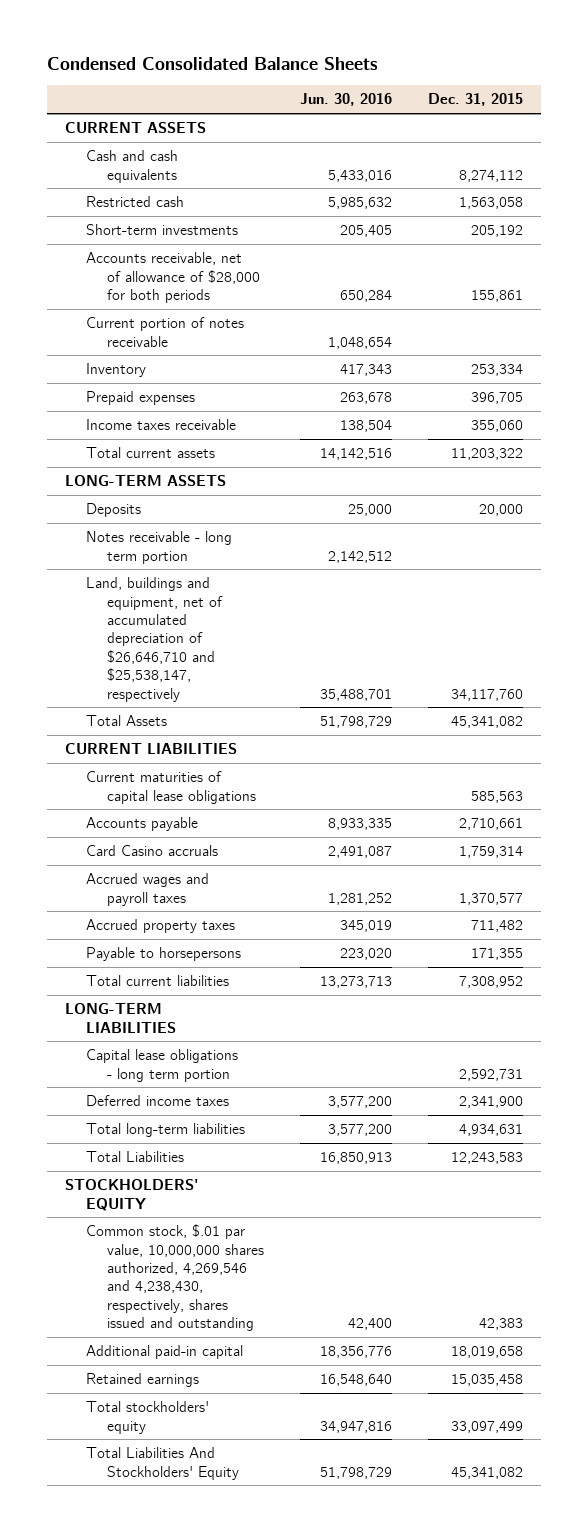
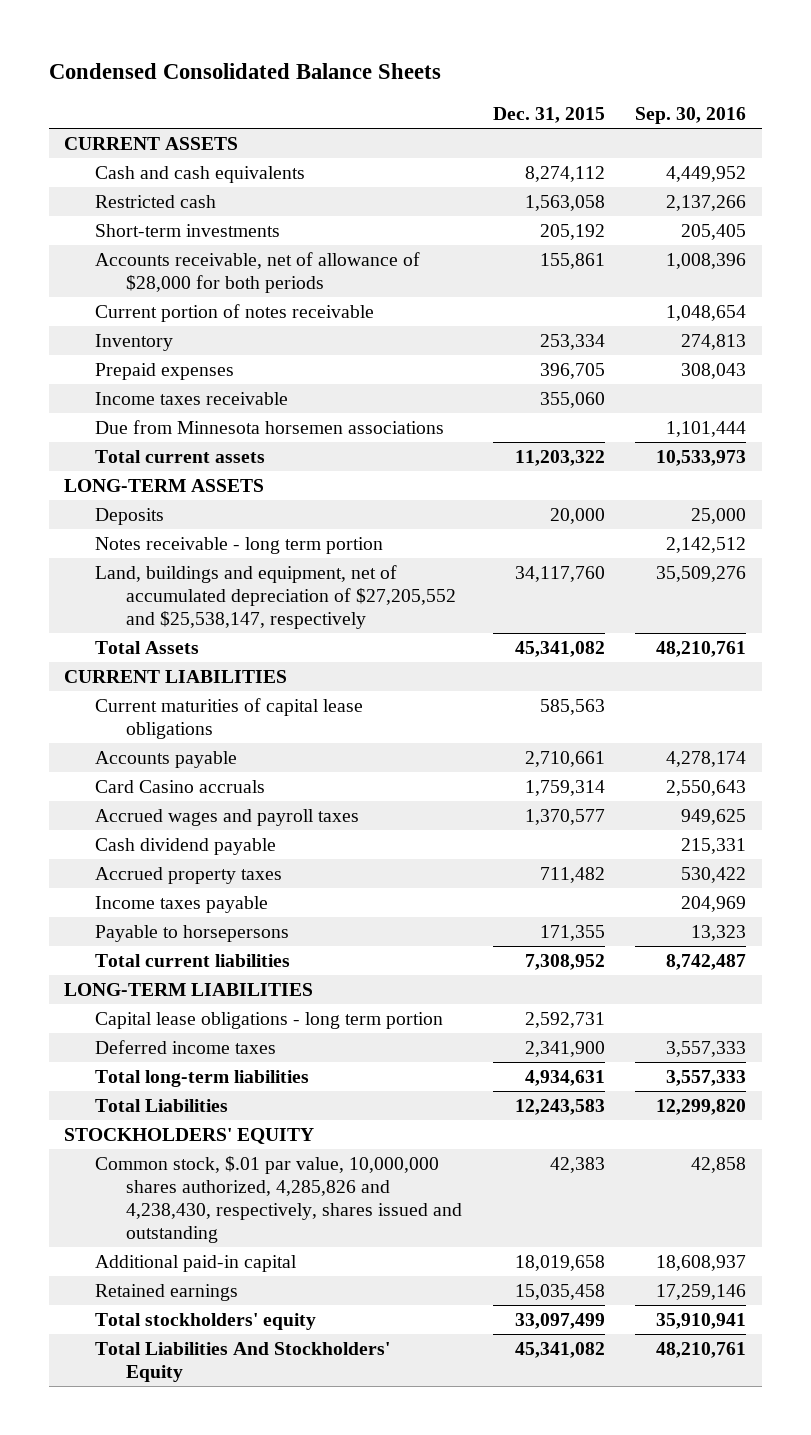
- | Jun. 30, 2016 | Dec. 31, 2015
+ | Dec. 31, 2015 | Sep. 30, 2016
+ Due from Minnesota horsemen associations | | 1,101,444
- Land, buildings and equipment, net of accumulated depreciation of $26,646,710 and $25,538,147, respectively | 35,488,701 | 34,117,760
+ Land, buildings and equipment, net of accumulated depreciation of $27,205,552 and $25,538,147, respectively | 34,117,760 | 35,509,276
+ Cash dividend payable | | 215,331
+ Income taxes payable | | 204,969
- Common stock, $.01 par value, 10,000,000 shares authorized, 4,269,546 and 4,238,430, respectively, shares issued and outstanding | 42,400 | 42,383
+ Common stock, $.01 par value, 10,000,000 shares authorized, 4,285,826 and 4,238,430, respectively, shares issued and outstanding | 42,383 | 42,858

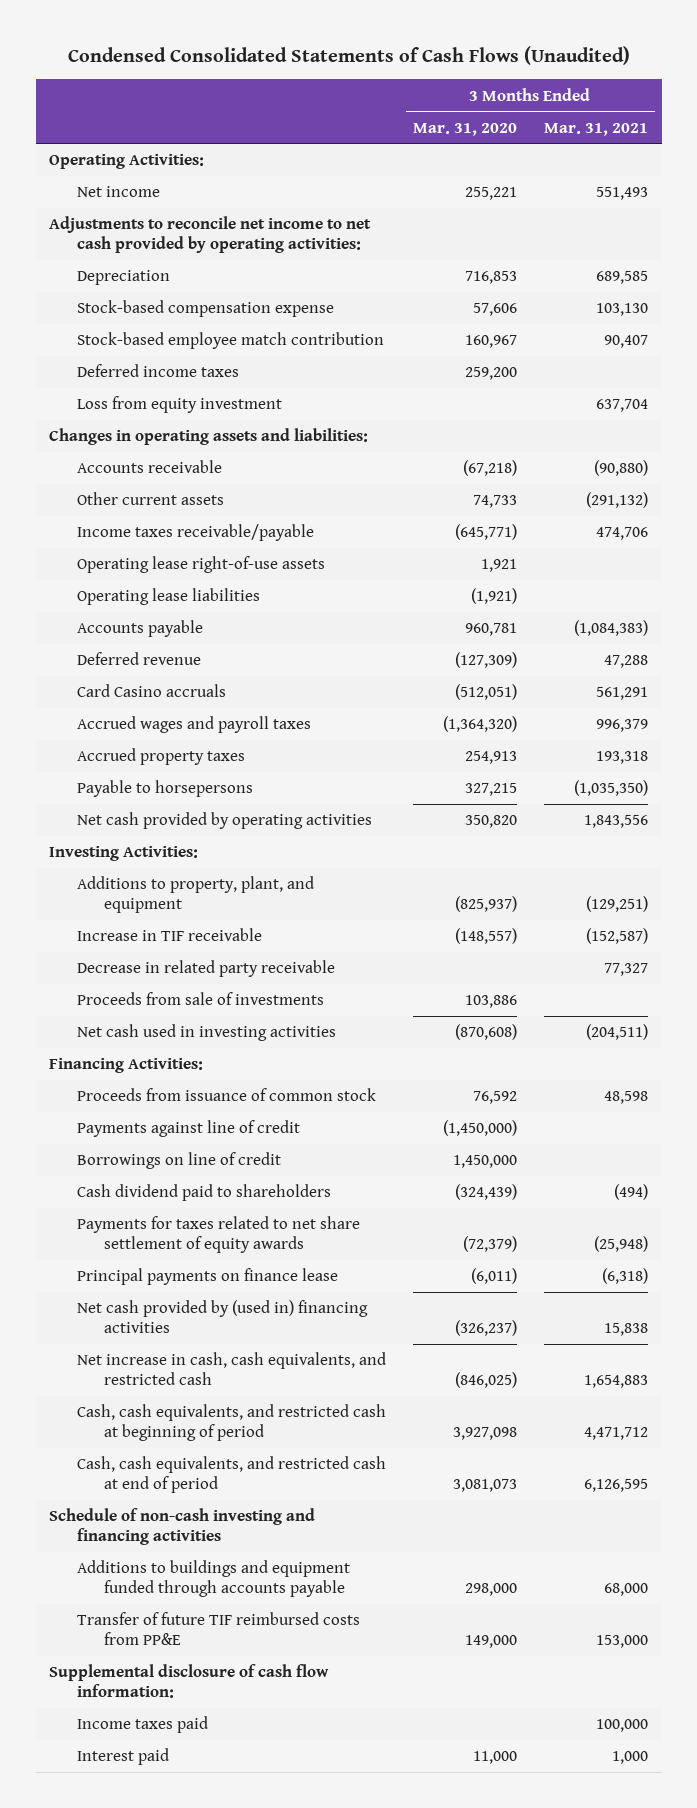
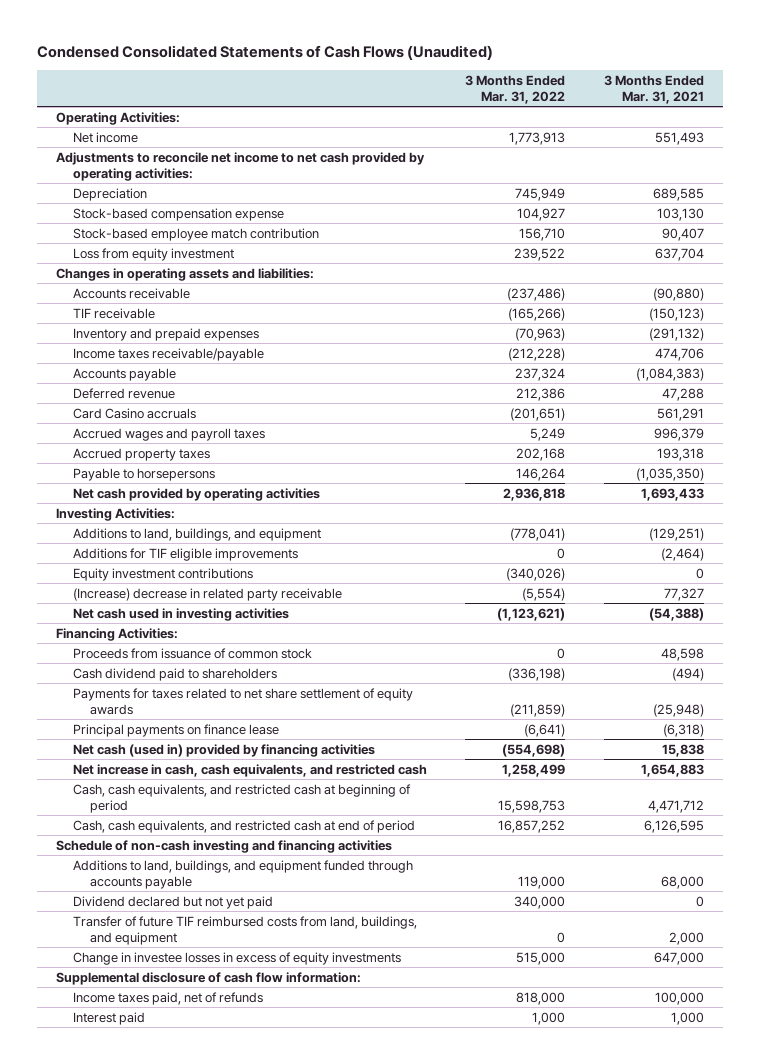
- | 3 Months Ended Mar. 31, 2020 | 3 Months Ended Mar. 31, 2021
+ | 3 Months Ended Mar. 31, 2022 | 3 Months Ended Mar. 31, 2021
- Deferred income taxes | 259,200 |
- Other current assets | 74,733 | (291,132)
+ TIF receivable | (165,266) | (150,123)
+ Inventory and prepaid expenses | (70,963) | (291,132)
- Operating lease right-of-use assets | 1,921 |
- Operating lease liabilities | (1,921) |
- Net cash provided by operating activities | 350,820 | 1,843,556
+ Net cash provided by operating activities | 2,936,818 | 1,693,433
- Additions to property, plant, and equipment | (825,937) | (129,251)
- Increase in TIF receivable | (148,557) | (152,587)
- Decrease in related party receivable | | 77,327
- Proceeds from sale of investments | 103,886 |
- Net cash used in investing activities | (870,608) | (204,511)
+ Additions to land, buildings, and equipment | (778,041) | (129,251)
+ Additions for TIF eligible improvements | 0 | (2,464)
+ Equity investment contributions | (340,026) | 0
+ (Increase) decrease in related party receivable | (5,554) | 77,327
+ Net cash used in investing activities | (1,123,621) | (54,388)
- Payments against line of credit | (1,450,000) |
- Borrowings on line of credit | 1,450,000 |
- Net cash provided by (used in) financing activities | (326,237) | 15,838
+ Net cash (used in) provided by financing activities | (554,698) | 15,838
- Additions to buildings and equipment funded through accounts payable | 298,000 | 68,000
- Transfer of future TIF reimbursed costs from PP&E | 149,000 | 153,000
+ Additions to land, buildings, and equipment funded through accounts payable | 119,000 | 68,000
+ Dividend declared but not yet paid | 340,000 | 0
+ Transfer of future TIF reimbursed costs from land, buildings, and equipment | 0 | 2,000
+ Change in investee losses in excess of equity investments | 515,000 | 647,000
- Income taxes paid | | 100,000
+ Income taxes paid, net of refunds | 818,000 | 100,000

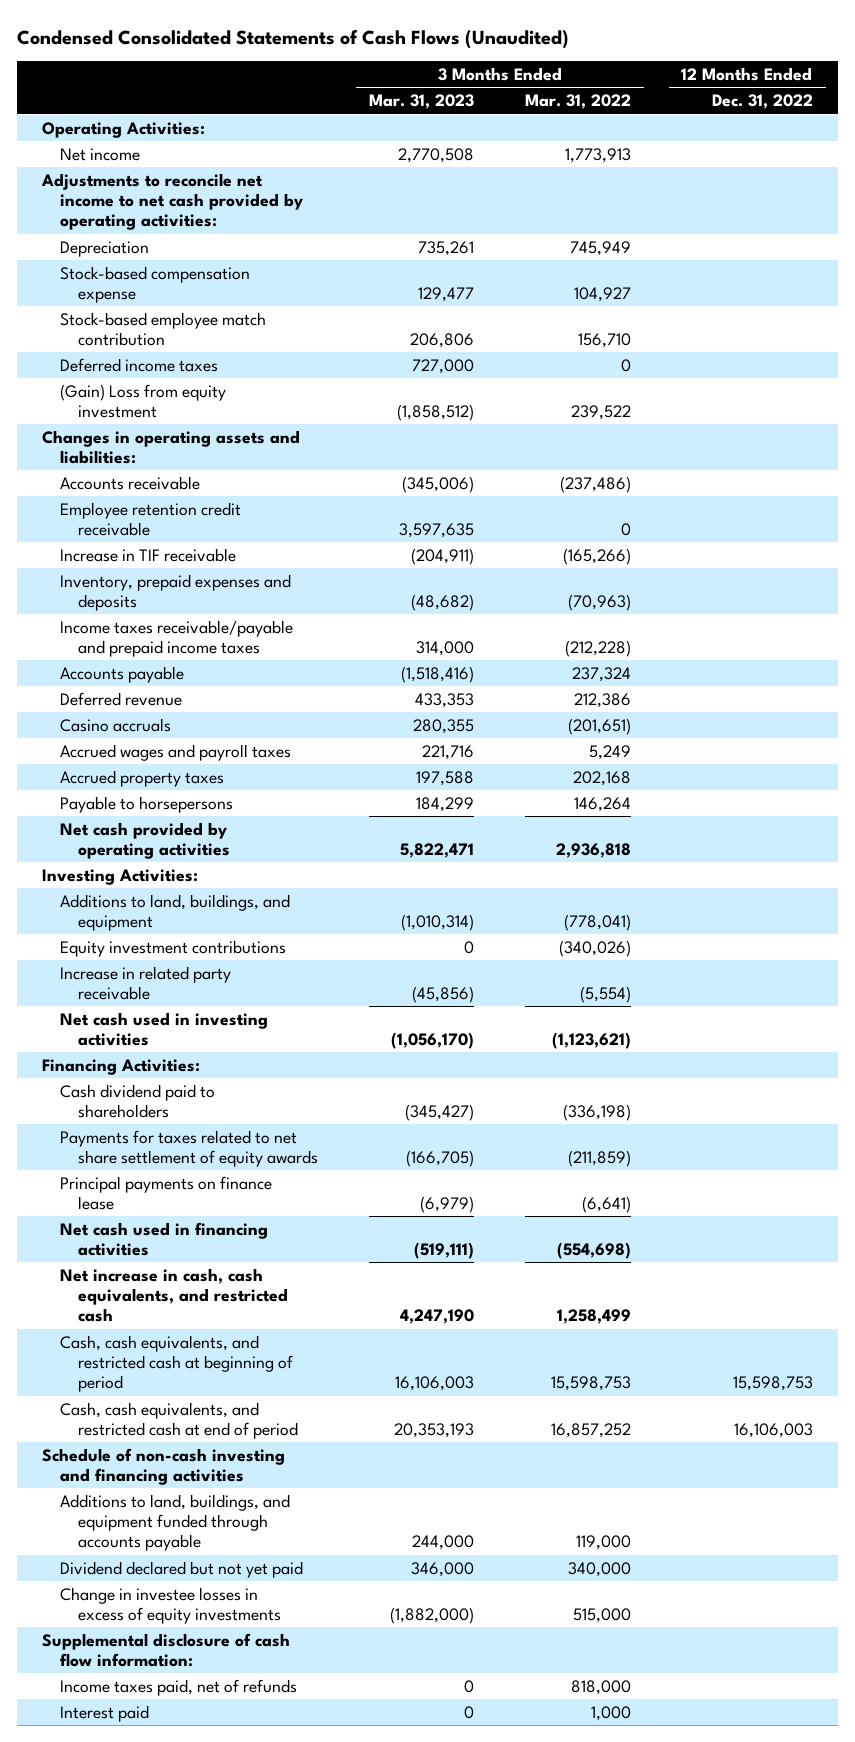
- | 3 Months Ended Mar. 31, 2022 | 3 Months Ended Mar. 31, 2021
+ | 3 Months Ended Mar. 31, 2023 | 3 Months Ended Mar. 31, 2022 | 12 Months Ended Dec. 31, 2022
- Loss from equity investment | 239,522 | 637,704
+ Deferred income taxes | 727,000 | 0 |
+ (Gain) Loss from equity investment | (1,858,512) | 239,522 |
- TIF receivable | (165,266) | (150,123)
- Inventory and prepaid expenses | (70,963) | (291,132)
- Income taxes receivable/payable | (212,228) | 474,706
+ Employee retention credit receivable | 3,597,635 | 0 |
+ Increase in TIF receivable | (204,911) | (165,266) |
+ Inventory, prepaid expenses and deposits | (48,682) | (70,963) |
+ Income taxes receivable/payable and prepaid income taxes | 314,000 | (212,228) |
- Card Casino accruals | (201,651) | 561,291
+ Casino accruals | 280,355 | (201,651) |
- Additions for TIF eligible improvements | 0 | (2,464)
- (Increase) decrease in related party receivable | (5,554) | 77,327
+ Increase in related party receivable | (45,856) | (5,554) |
- Proceeds from issuance of common stock | 0 | 48,598
- Net cash (used in) provided by financing activities | (554,698) | 15,838
+ Net cash used in financing activities | (519,111) | (554,698) |
- Transfer of future TIF reimbursed costs from land, buildings, and equipment | 0 | 2,000

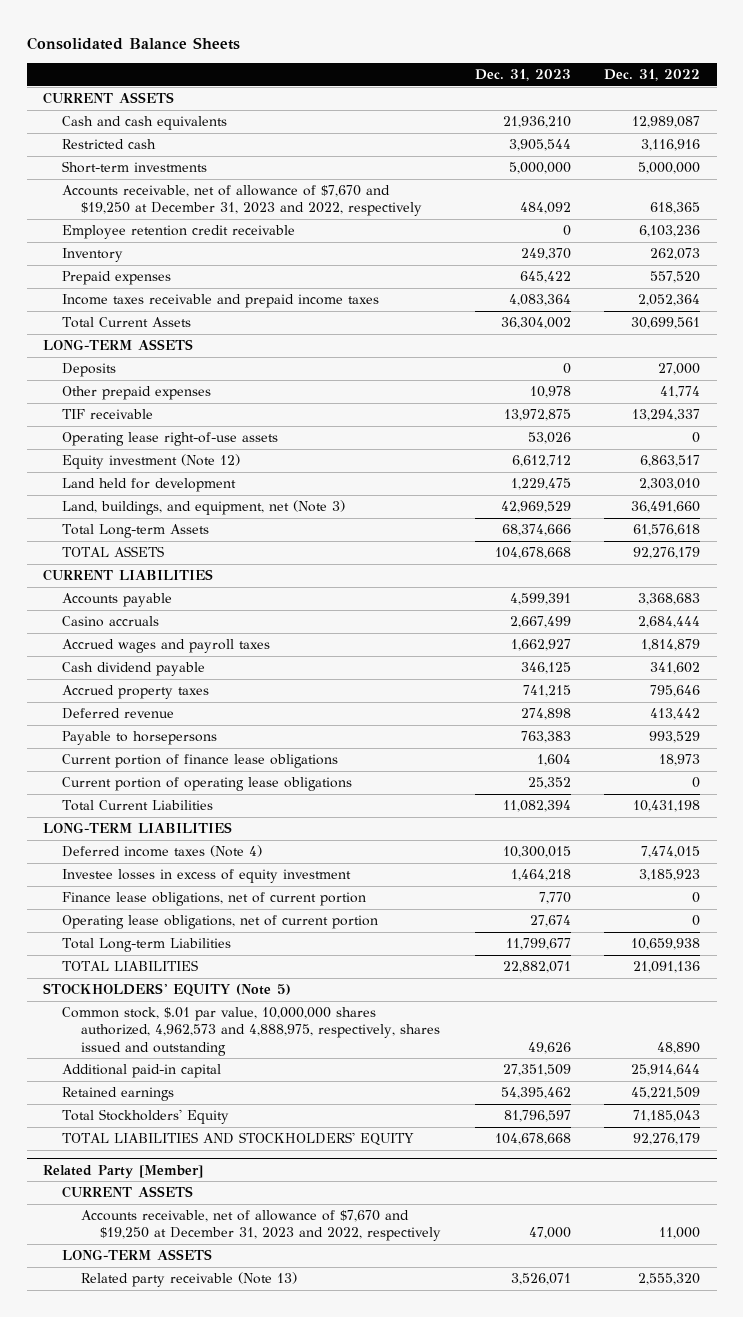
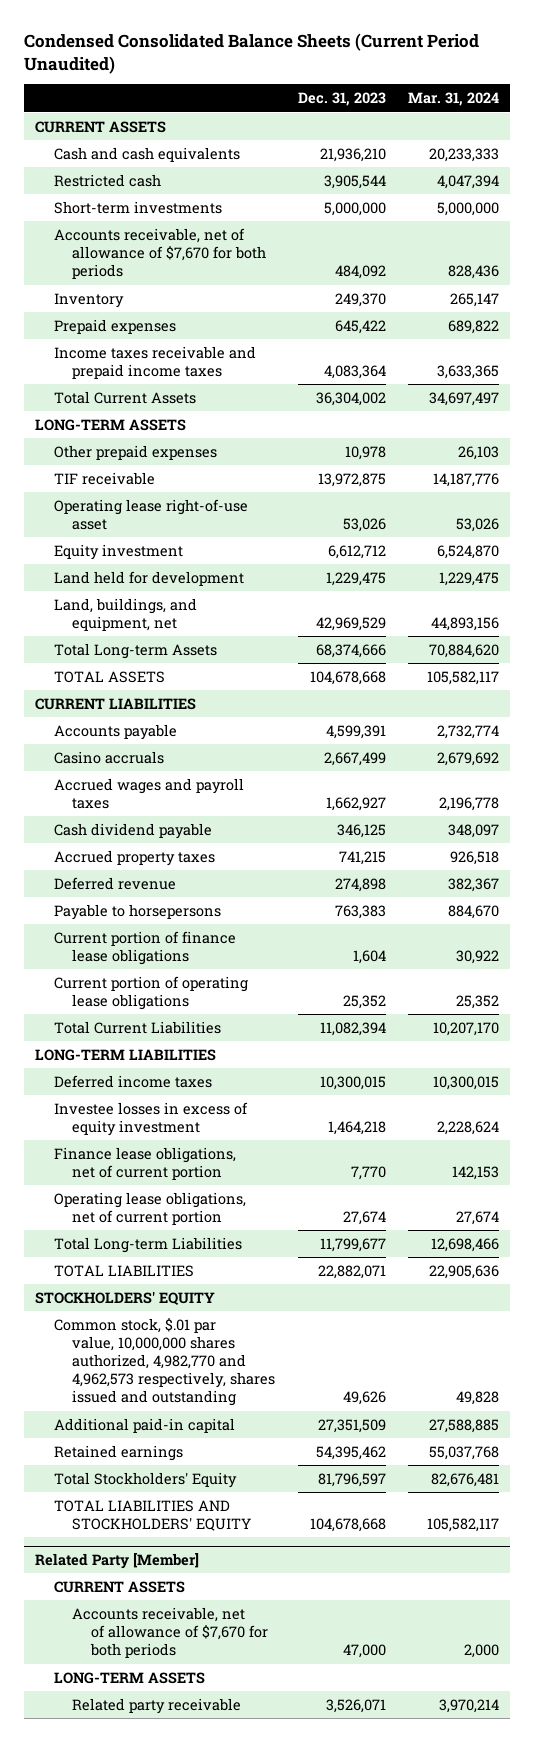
- Consolidated Balance Sheets
+ Condensed Consolidated Balance Sheets (Current Period Unaudited)
- | Dec. 31, 2023 | Dec. 31, 2022
+ | Dec. 31, 2023 | Mar. 31, 2024
- Accounts receivable, net of allowance of $7,670 and $19,250 at December 31, 2023 and 2022, respectively | 484,092 | 618,365
- Employee retention credit receivable | 0 | 6,103,236
+ Accounts receivable, net of allowance of $7,670 for both periods | 484,092 | 828,436
- Deposits | 0 | 27,000
- Operating lease right-of-use assets | 53,026 | 0
- Equity investment (Note 12) | 6,612,712 | 6,863,517
+ Operating lease right-of-use asset | 53,026 | 53,026
+ Equity investment | 6,612,712 | 6,524,870
- Land, buildings, and equipment, net (Note 3) | 42,969,529 | 36,491,660
+ Land, buildings, and equipment, net | 42,969,529 | 44,893,156
- Deferred income taxes (Note 4) | 10,300,015 | 7,474,015
+ Deferred income taxes | 10,300,015 | 10,300,015
- STOCKHOLDERS' EQUITY (Note 5)
- Common stock, $.01 par value, 10,000,000 shares authorized, 4,962,573 and 4,888,975, respectively, shares issued and outstanding | 49,626 | 48,890
+ STOCKHOLDERS' EQUITY
+ Common stock, $.01 par value, 10,000,000 shares authorized, 4,982,770 and 4,962,573 respectively, shares issued and outstanding | 49,626 | 49,828
@ Related Party [Member]
- Accounts receivable, net of allowance of $7,670 and $19,250 at December 31, 2023 and 2022, respectively | 47,000 | 11,000
+ Accounts receivable, net of allowance of $7,670 for both periods | 47,000 | 2,000
- Related party receivable (Note 13) | 3,526,071 | 2,555,320
+ Related party receivable | 3,526,071 | 3,970,214

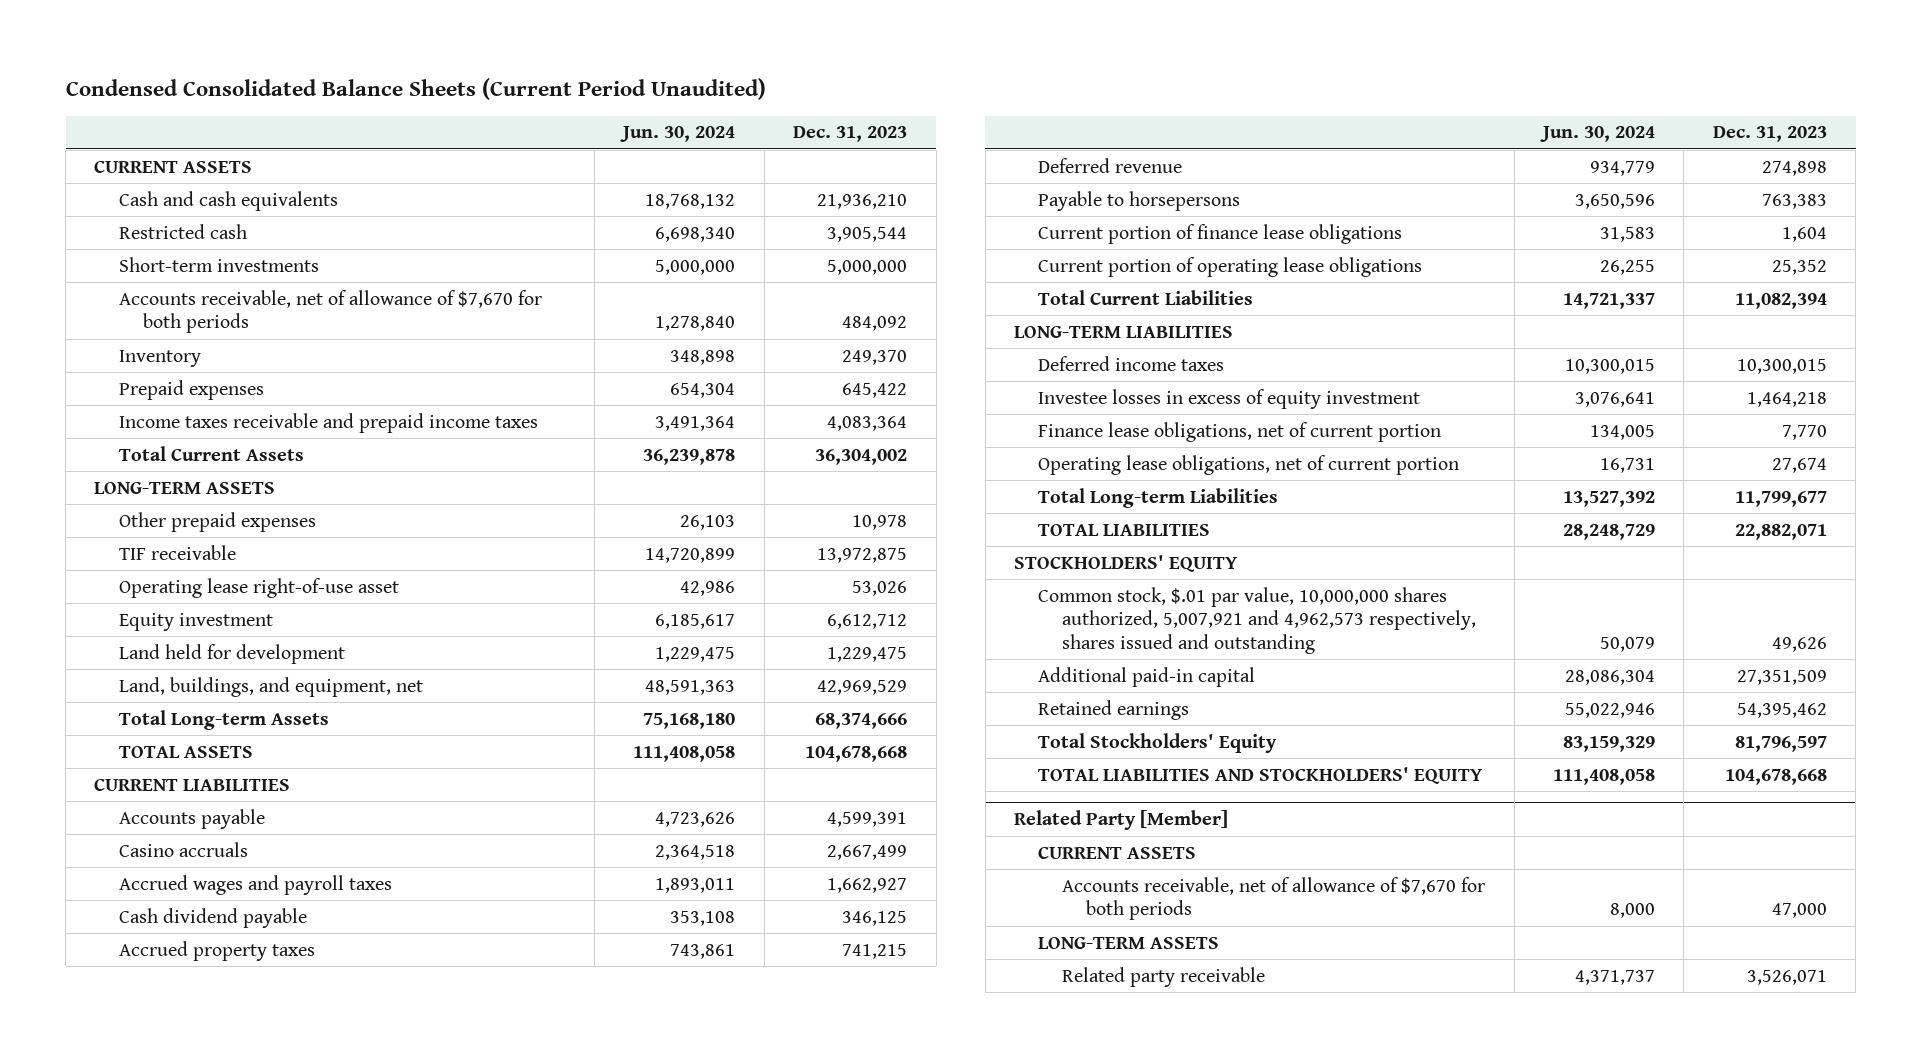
- | Dec. 31, 2023 | Mar. 31, 2024
+ | Jun. 30, 2024 | Dec. 31, 2023
- Common stock, $.01 par value, 10,000,000 shares authorized, 4,982,770 and 4,962,573 respectively, shares issued and outstanding | 49,626 | 49,828
+ Common stock, $.01 par value, 10,000,000 shares authorized, 5,007,921 and 4,962,573 respectively, shares issued and outstanding | 50,079 | 49,626

